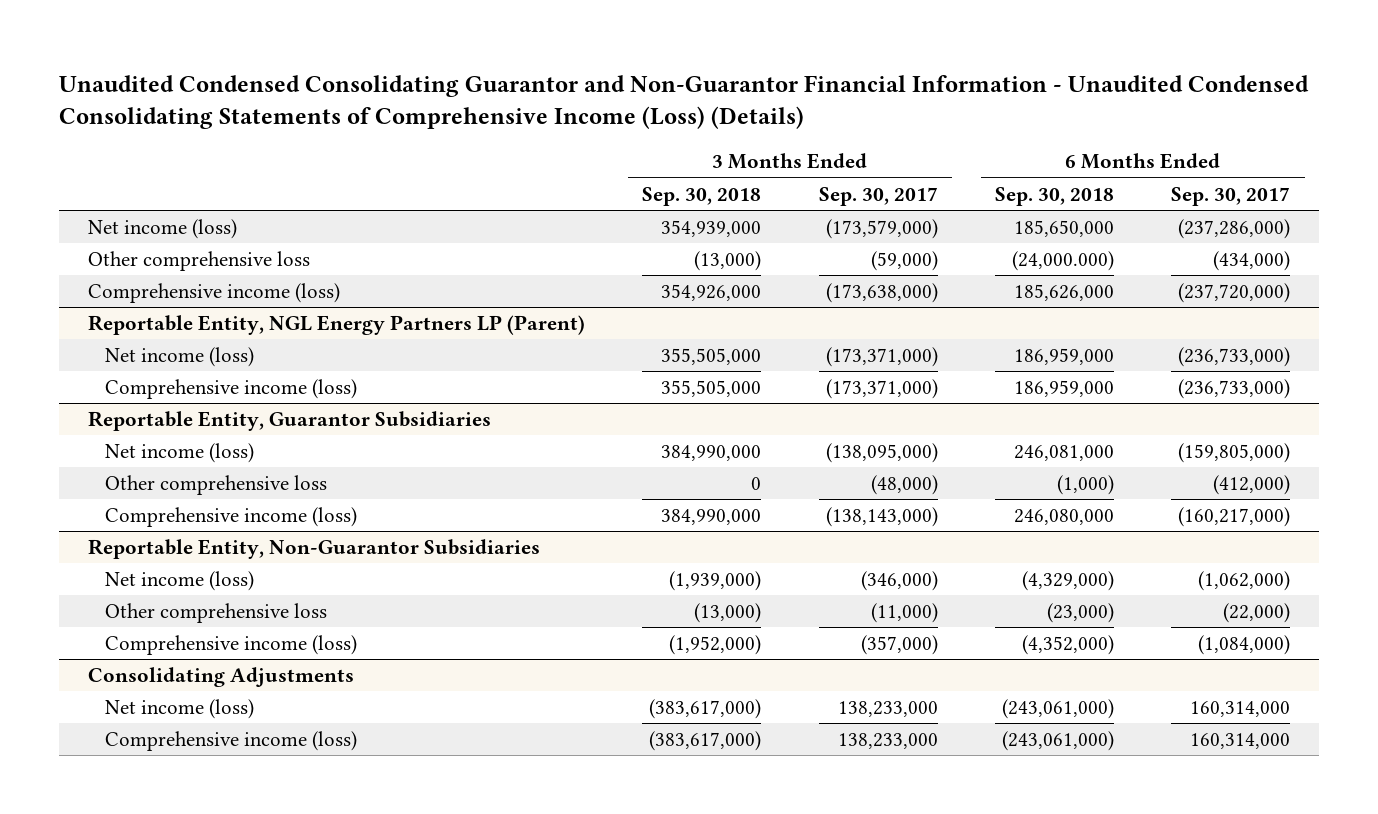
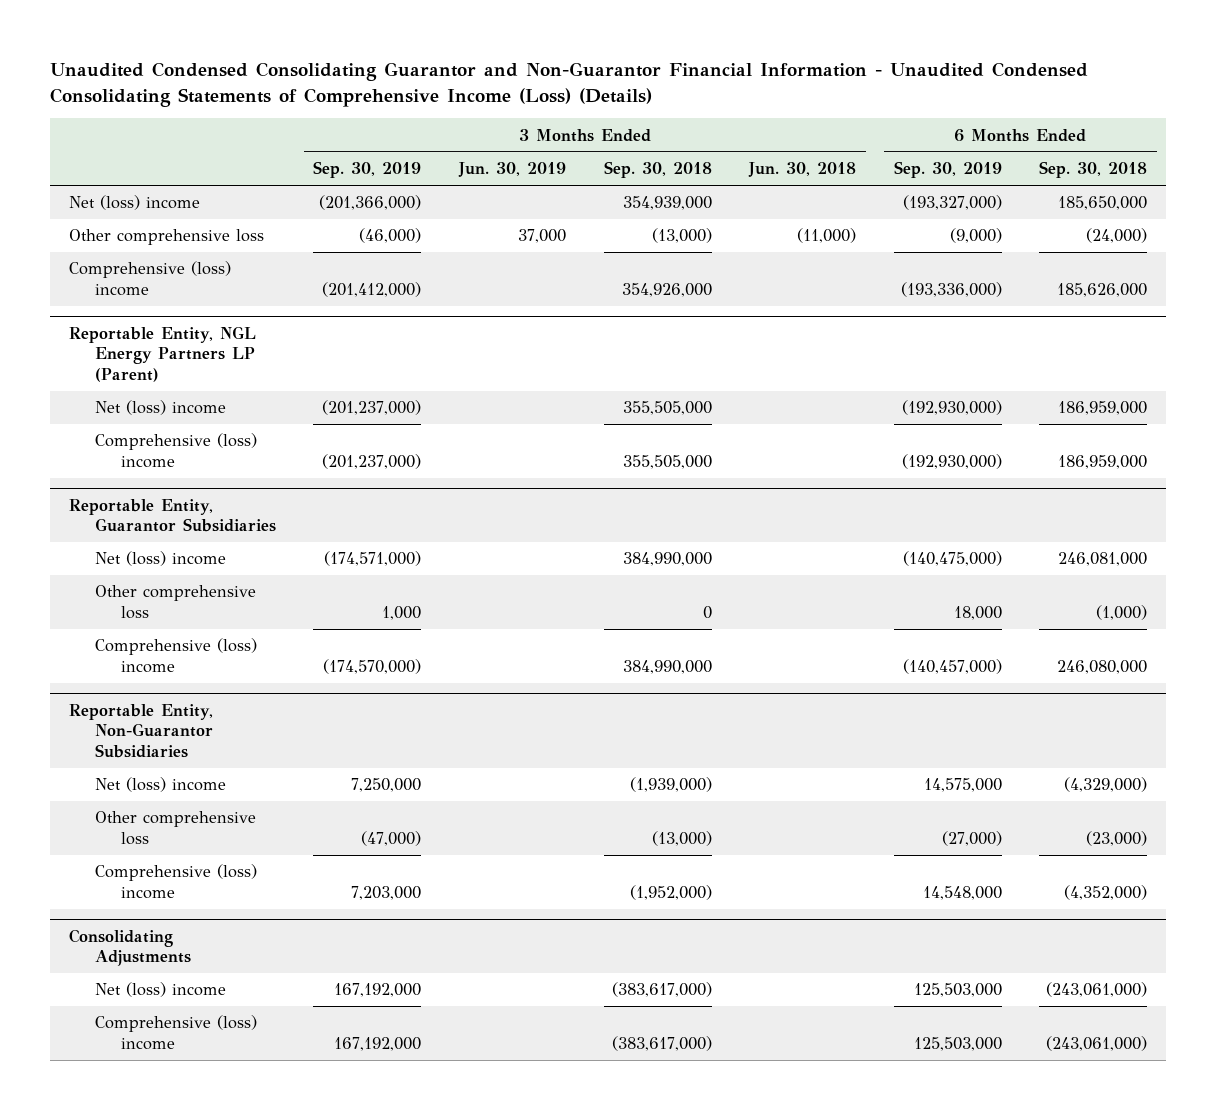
- | 3 Months Ended Sep. 30, 2018 | 3 Months Ended Sep. 30, 2017 | 6 Months Ended Sep. 30, 2018 | 6 Months Ended Sep. 30, 2017
+ | 3 Months Ended Sep. 30, 2019 | 3 Months Ended Jun. 30, 2019 | 3 Months Ended Sep. 30, 2018 | 3 Months Ended Jun. 30, 2018 | 6 Months Ended Sep. 30, 2019 | 6 Months Ended Sep. 30, 2018
- Net income (loss) | 354,939,000 | (173,579,000) | 185,650,000 | (237,286,000)
- Other comprehensive loss | (13,000) | (59,000) | (24,000.000) | (434,000)
- Comprehensive income (loss) | 354,926,000 | (173,638,000) | 185,626,000 | (237,720,000)
+ Net (loss) income | (201,366,000) | | 354,939,000 | | (193,327,000) | 185,650,000
+ Other comprehensive loss | (46,000) | 37,000 | (13,000) | (11,000) | (9,000) | (24,000)
+ Comprehensive (loss) income | (201,412,000) | | 354,926,000 | | (193,336,000) | 185,626,000
@ Reportable Entity, NGL Energy Partners LP (Parent)
- Net income (loss) | 355,505,000 | (173,371,000) | 186,959,000 | (236,733,000)
- Comprehensive income (loss) | 355,505,000 | (173,371,000) | 186,959,000 | (236,733,000)
+ Net (loss) income | (201,237,000) | | 355,505,000 | | (192,930,000) | 186,959,000
+ Comprehensive (loss) income | (201,237,000) | | 355,505,000 | | (192,930,000) | 186,959,000
@ Reportable Entity, Guarantor Subsidiaries
- Net income (loss) | 384,990,000 | (138,095,000) | 246,081,000 | (159,805,000)
+ Net (loss) income | (174,571,000) | | 384,990,000 | | (140,475,000) | 246,081,000
- Comprehensive income (loss) | 384,990,000 | (138,143,000) | 246,080,000 | (160,217,000)
+ Comprehensive (loss) income | (174,570,000) | | 384,990,000 | | (140,457,000) | 246,080,000
@ Reportable Entity, Non-Guarantor Subsidiaries
- Net income (loss) | (1,939,000) | (346,000) | (4,329,000) | (1,062,000)
+ Net (loss) income | 7,250,000 | | (1,939,000) | | 14,575,000 | (4,329,000)
- Comprehensive income (loss) | (1,952,000) | (357,000) | (4,352,000) | (1,084,000)
+ Comprehensive (loss) income | 7,203,000 | | (1,952,000) | | 14,548,000 | (4,352,000)
@ Consolidating Adjustments
- Net income (loss) | (383,617,000) | 138,233,000 | (243,061,000) | 160,314,000
- Comprehensive income (loss) | (383,617,000) | 138,233,000 | (243,061,000) | 160,314,000
+ Net (loss) income | 167,192,000 | | (383,617,000) | | 125,503,000 | (243,061,000)
+ Comprehensive (loss) income | 167,192,000 | | (383,617,000) | | 125,503,000 | (243,061,000)

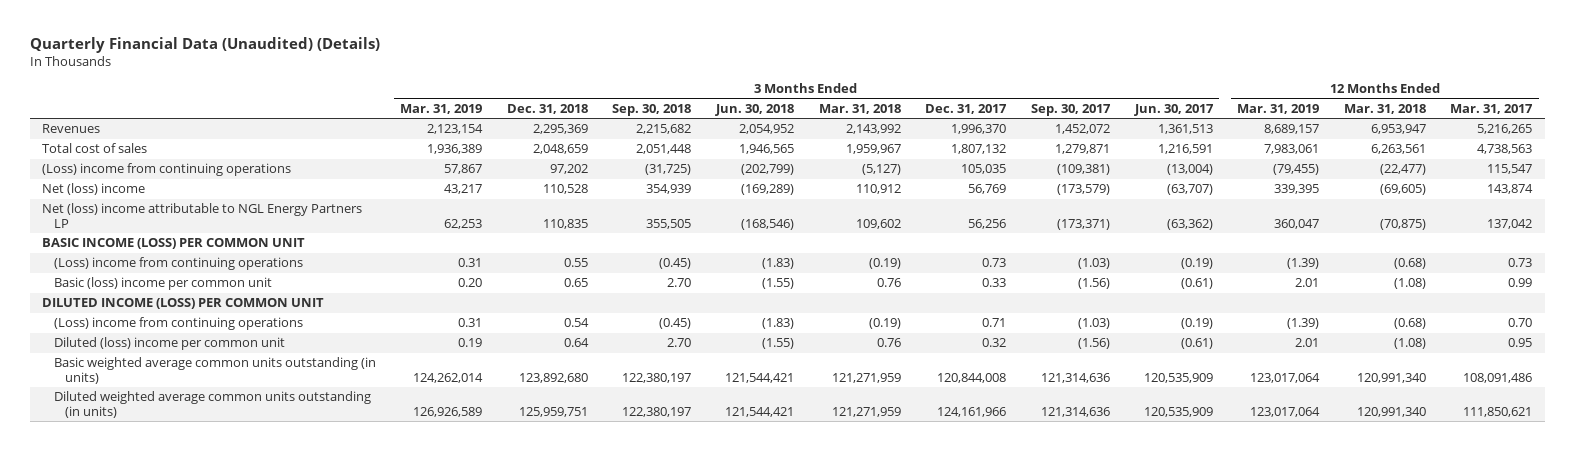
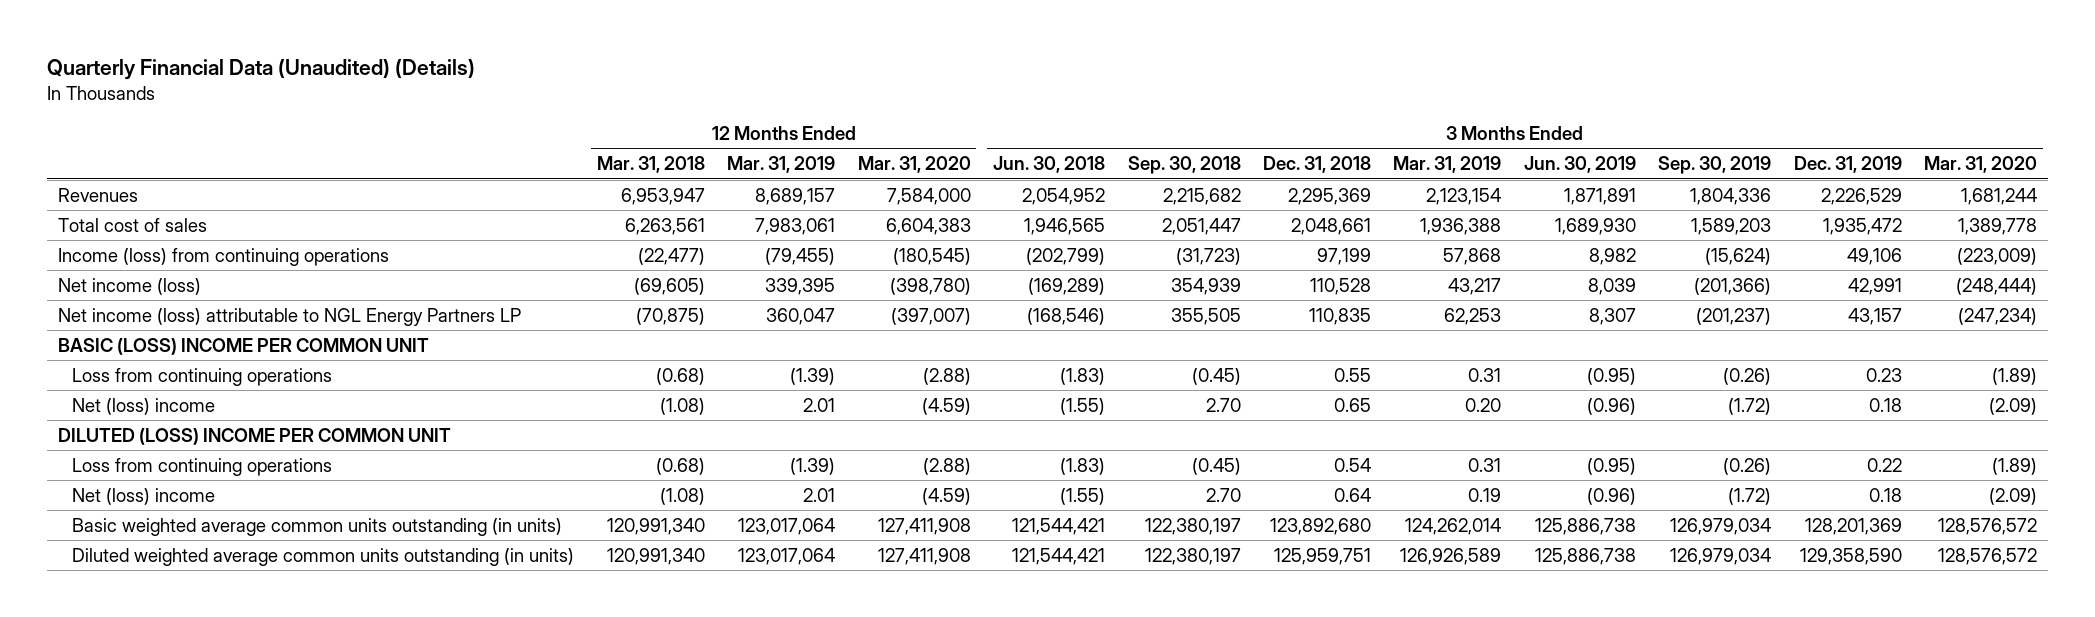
- | 3 Months Ended Mar. 31, 2019 | 3 Months Ended Dec. 31, 2018 | 3 Months Ended Sep. 30, 2018 | 3 Months Ended Jun. 30, 2018 | 3 Months Ended Mar. 31, 2018 | 3 Months Ended Dec. 31, 2017 | 3 Months Ended Sep. 30, 2017 | 3 Months Ended Jun. 30, 2017 | 12 Months Ended Mar. 31, 2019 | 12 Months Ended Mar. 31, 2018 | 12 Months Ended Mar. 31, 2017
+ | 12 Months Ended Mar. 31, 2018 | 12 Months Ended Mar. 31, 2019 | 12 Months Ended Mar. 31, 2020 | 3 Months Ended Jun. 30, 2018 | 3 Months Ended Sep. 30, 2018 | 3 Months Ended Dec. 31, 2018 | 3 Months Ended Mar. 31, 2019 | 3 Months Ended Jun. 30, 2019 | 3 Months Ended Sep. 30, 2019 | 3 Months Ended Dec. 31, 2019 | 3 Months Ended Mar. 31, 2020
- Total cost of sales | 1,936,389 | 2,048,659 | 2,051,448 | 1,946,565 | 1,959,967 | 1,807,132 | 1,279,871 | 1,216,591 | 7,983,061 | 6,263,561 | 4,738,563
- (Loss) income from continuing operations | 57,867 | 97,202 | (31,725) | (202,799) | (5,127) | 105,035 | (109,381) | (13,004) | (79,455) | (22,477) | 115,547
- Net (loss) income | 43,217 | 110,528 | 354,939 | (169,289) | 110,912 | 56,769 | (173,579) | (63,707) | 339,395 | (69,605) | 143,874
- Net (loss) income attributable to NGL Energy Partners LP | 62,253 | 110,835 | 355,505 | (168,546) | 109,602 | 56,256 | (173,371) | (63,362) | 360,047 | (70,875) | 137,042
- BASIC INCOME (LOSS) PER COMMON UNIT
- (Loss) income from continuing operations | 0.31 | 0.55 | (0.45) | (1.83) | (0.19) | 0.73 | (1.03) | (0.19) | (1.39) | (0.68) | 0.73
- Basic (loss) income per common unit | 0.20 | 0.65 | 2.70 | (1.55) | 0.76 | 0.33 | (1.56) | (0.61) | 2.01 | (1.08) | 0.99
- DILUTED INCOME (LOSS) PER COMMON UNIT
- (Loss) income from continuing operations | 0.31 | 0.54 | (0.45) | (1.83) | (0.19) | 0.71 | (1.03) | (0.19) | (1.39) | (0.68) | 0.70
- Diluted (loss) income per common unit | 0.19 | 0.64 | 2.70 | (1.55) | 0.76 | 0.32 | (1.56) | (0.61) | 2.01 | (1.08) | 0.95
+ Total cost of sales | 6,263,561 | 7,983,061 | 6,604,383 | 1,946,565 | 2,051,447 | 2,048,661 | 1,936,388 | 1,689,930 | 1,589,203 | 1,935,472 | 1,389,778
+ Income (loss) from continuing operations | (22,477) | (79,455) | (180,545) | (202,799) | (31,723) | 97,199 | 57,868 | 8,982 | (15,624) | 49,106 | (223,009)
+ Net income (loss) | (69,605) | 339,395 | (398,780) | (169,289) | 354,939 | 110,528 | 43,217 | 8,039 | (201,366) | 42,991 | (248,444)
+ Net income (loss) attributable to NGL Energy Partners LP | (70,875) | 360,047 | (397,007) | (168,546) | 355,505 | 110,835 | 62,253 | 8,307 | (201,237) | 43,157 | (247,234)
+ BASIC (LOSS) INCOME PER COMMON UNIT
+ Loss from continuing operations | (0.68) | (1.39) | (2.88) | (1.83) | (0.45) | 0.55 | 0.31 | (0.95) | (0.26) | 0.23 | (1.89)
+ Net (loss) income | (1.08) | 2.01 | (4.59) | (1.55) | 2.70 | 0.65 | 0.20 | (0.96) | (1.72) | 0.18 | (2.09)
+ DILUTED (LOSS) INCOME PER COMMON UNIT
+ Loss from continuing operations | (0.68) | (1.39) | (2.88) | (1.83) | (0.45) | 0.54 | 0.31 | (0.95) | (0.26) | 0.22 | (1.89)
+ Net (loss) income | (1.08) | 2.01 | (4.59) | (1.55) | 2.70 | 0.64 | 0.19 | (0.96) | (1.72) | 0.18 | (2.09)

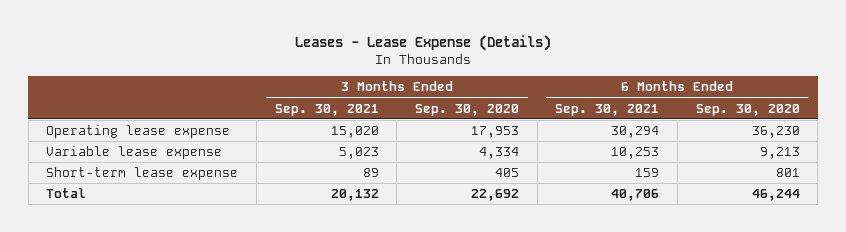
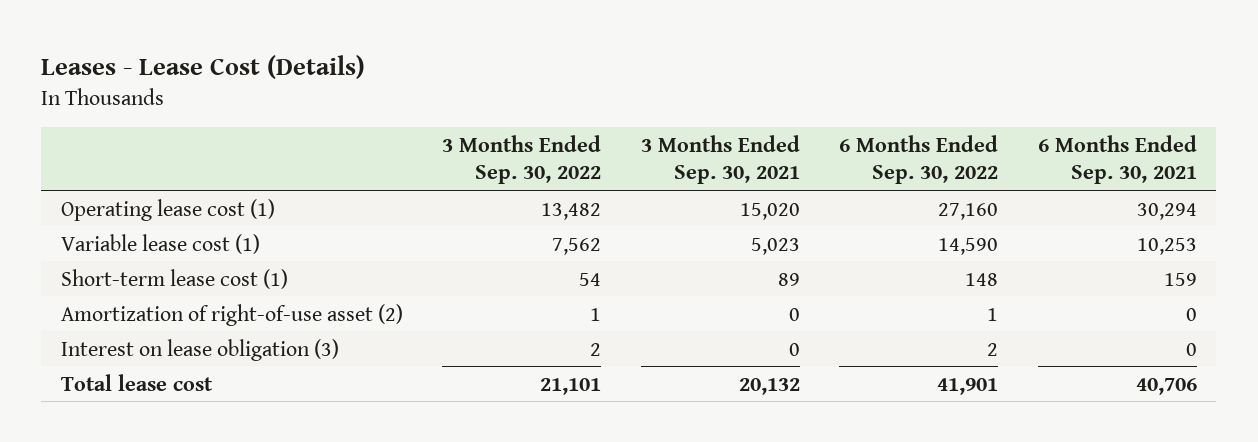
- Leases - Lease Expense (Details)
+ Leases - Lease Cost (Details)
- | 3 Months Ended Sep. 30, 2021 | 3 Months Ended Sep. 30, 2020 | 6 Months Ended Sep. 30, 2021 | 6 Months Ended Sep. 30, 2020
+ | 3 Months Ended Sep. 30, 2022 | 3 Months Ended Sep. 30, 2021 | 6 Months Ended Sep. 30, 2022 | 6 Months Ended Sep. 30, 2021
- Operating lease expense | 15,020 | 17,953 | 30,294 | 36,230
- Variable lease expense | 5,023 | 4,334 | 10,253 | 9,213
- Short-term lease expense | 89 | 405 | 159 | 801
- Total | 20,132 | 22,692 | 40,706 | 46,244
+ Operating lease cost (1) | 13,482 | 15,020 | 27,160 | 30,294
+ Variable lease cost (1) | 7,562 | 5,023 | 14,590 | 10,253
+ Short-term lease cost (1) | 54 | 89 | 148 | 159
+ Amortization of right-of-use asset (2) | 1 | 0 | 1 | 0
+ Interest on lease obligation (3) | 2 | 0 | 2 | 0
+ Total lease cost | 21,101 | 20,132 | 41,901 | 40,706

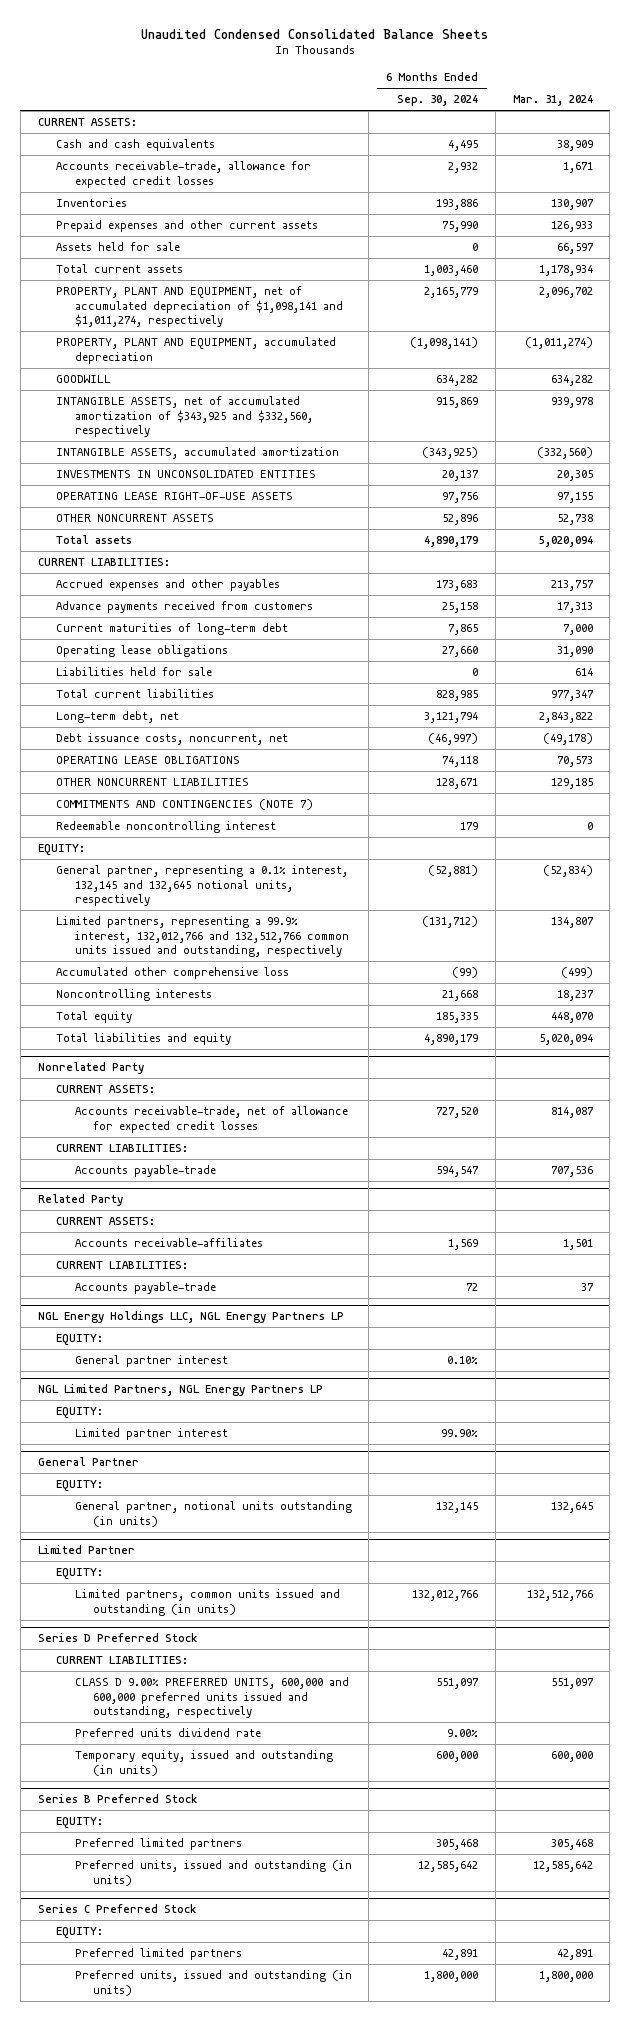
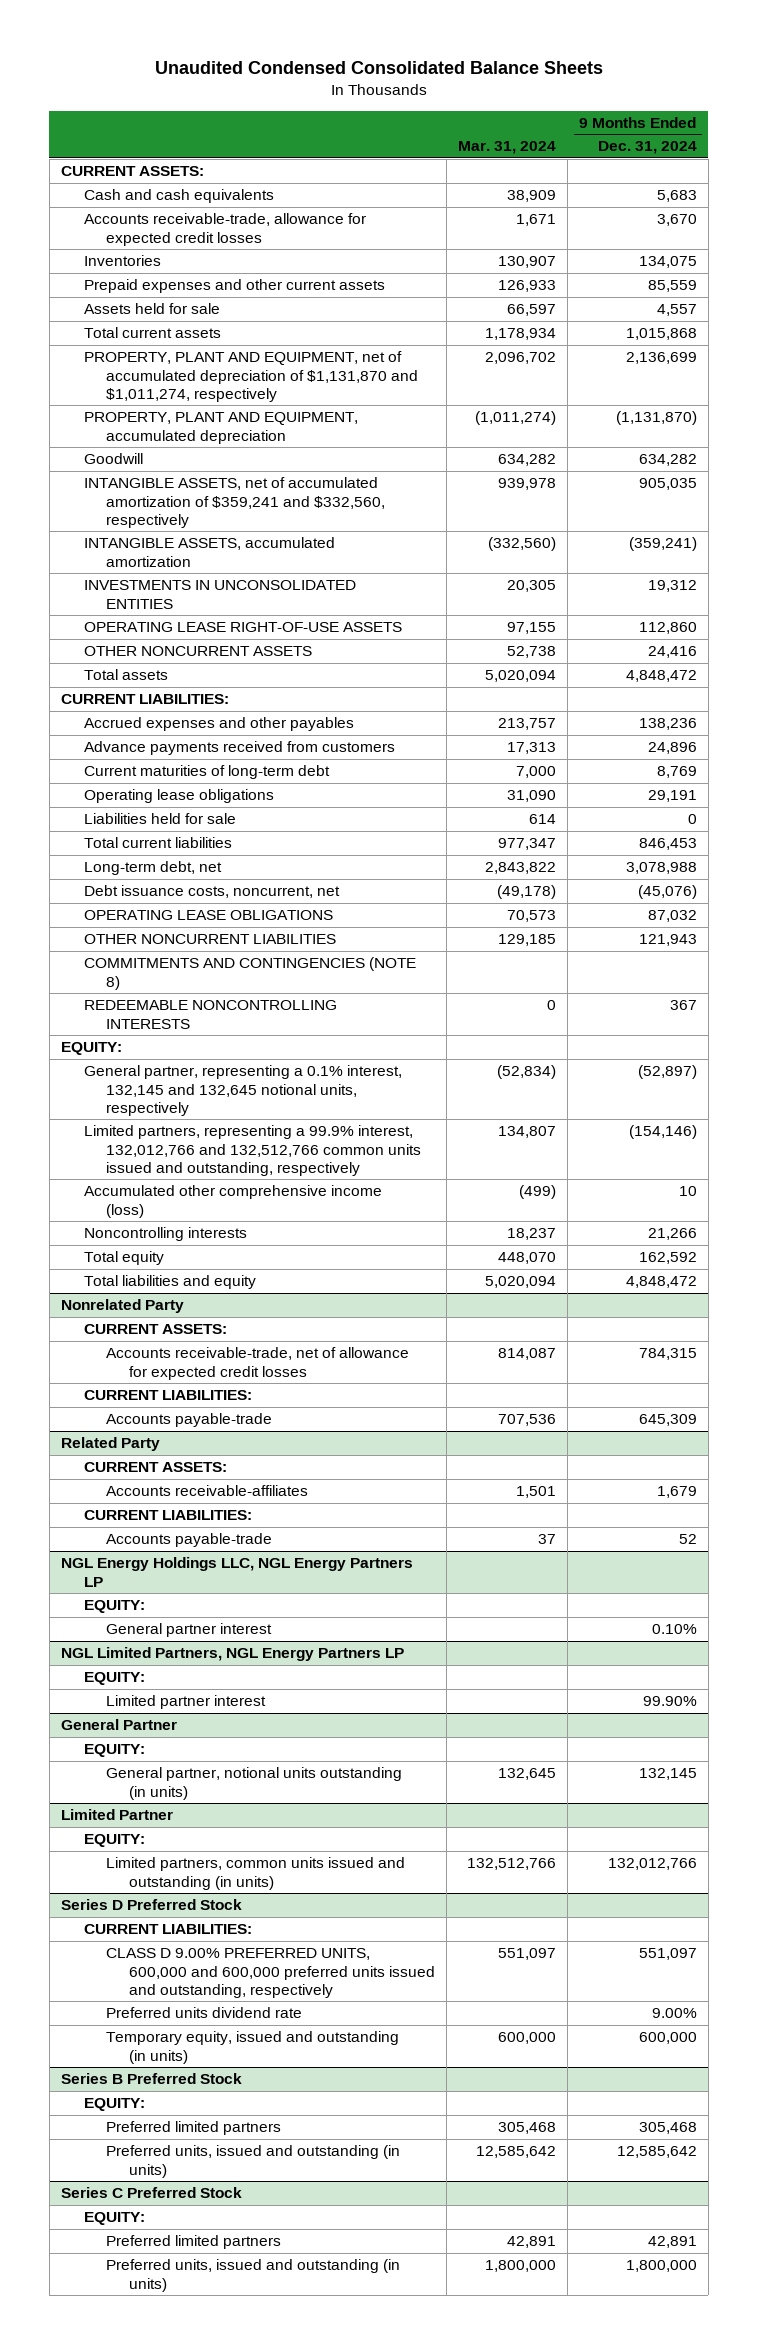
- | 6 Months Ended Sep. 30, 2024 | Mar. 31, 2024
+ | Mar. 31, 2024 | 9 Months Ended Dec. 31, 2024
- PROPERTY, PLANT AND EQUIPMENT, net of accumulated depreciation of $1,098,141 and $1,011,274, respectively | 2,165,779 | 2,096,702
+ PROPERTY, PLANT AND EQUIPMENT, net of accumulated depreciation of $1,131,870 and $1,011,274, respectively | 2,096,702 | 2,136,699
- GOODWILL | 634,282 | 634,282
- INTANGIBLE ASSETS, net of accumulated amortization of $343,925 and $332,560, respectively | 915,869 | 939,978
+ Goodwill | 634,282 | 634,282
+ INTANGIBLE ASSETS, net of accumulated amortization of $359,241 and $332,560, respectively | 939,978 | 905,035
- COMMITMENTS AND CONTINGENCIES (NOTE 7)
- Redeemable noncontrolling interest | 179 | 0
+ COMMITMENTS AND CONTINGENCIES (NOTE 8)
+ REDEEMABLE NONCONTROLLING INTERESTS | 0 | 367
- Accumulated other comprehensive loss | (99) | (499)
+ Accumulated other comprehensive income (loss) | (499) | 10

